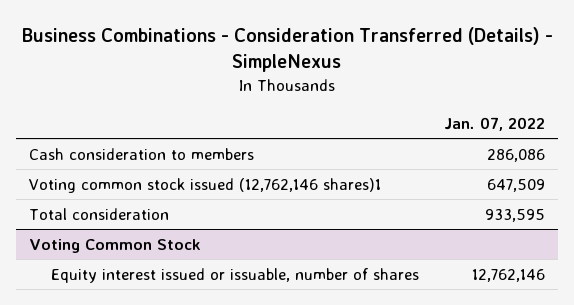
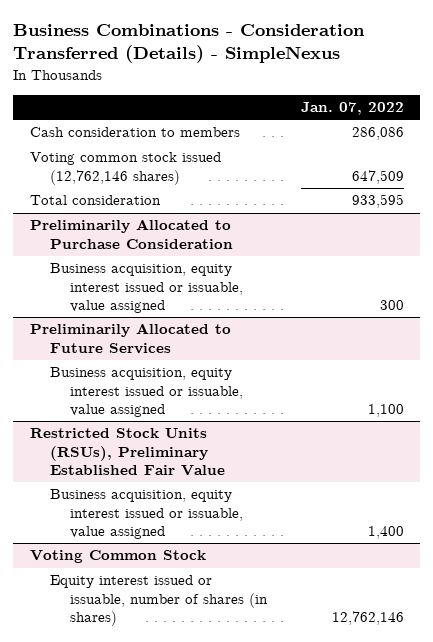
- Voting common stock issued (12,762,146 shares)1 | 647,509
+ Voting common stock issued (12,762,146 shares) | 647,509
+ Preliminarily Allocated to Purchase Consideration
+ Business acquisition, equity interest issued or issuable, value assigned | 300
+ Preliminarily Allocated to Future Services
+ Business acquisition, equity interest issued or issuable, value assigned | 1,100
+ Restricted Stock Units (RSUs), Preliminary Established Fair Value
+ Business acquisition, equity interest issued or issuable, value assigned | 1,400
@ Voting Common Stock
- Equity interest issued or issuable, number of shares | 12,762,146
+ Equity interest issued or issuable, number of shares (in shares) | 12,762,146

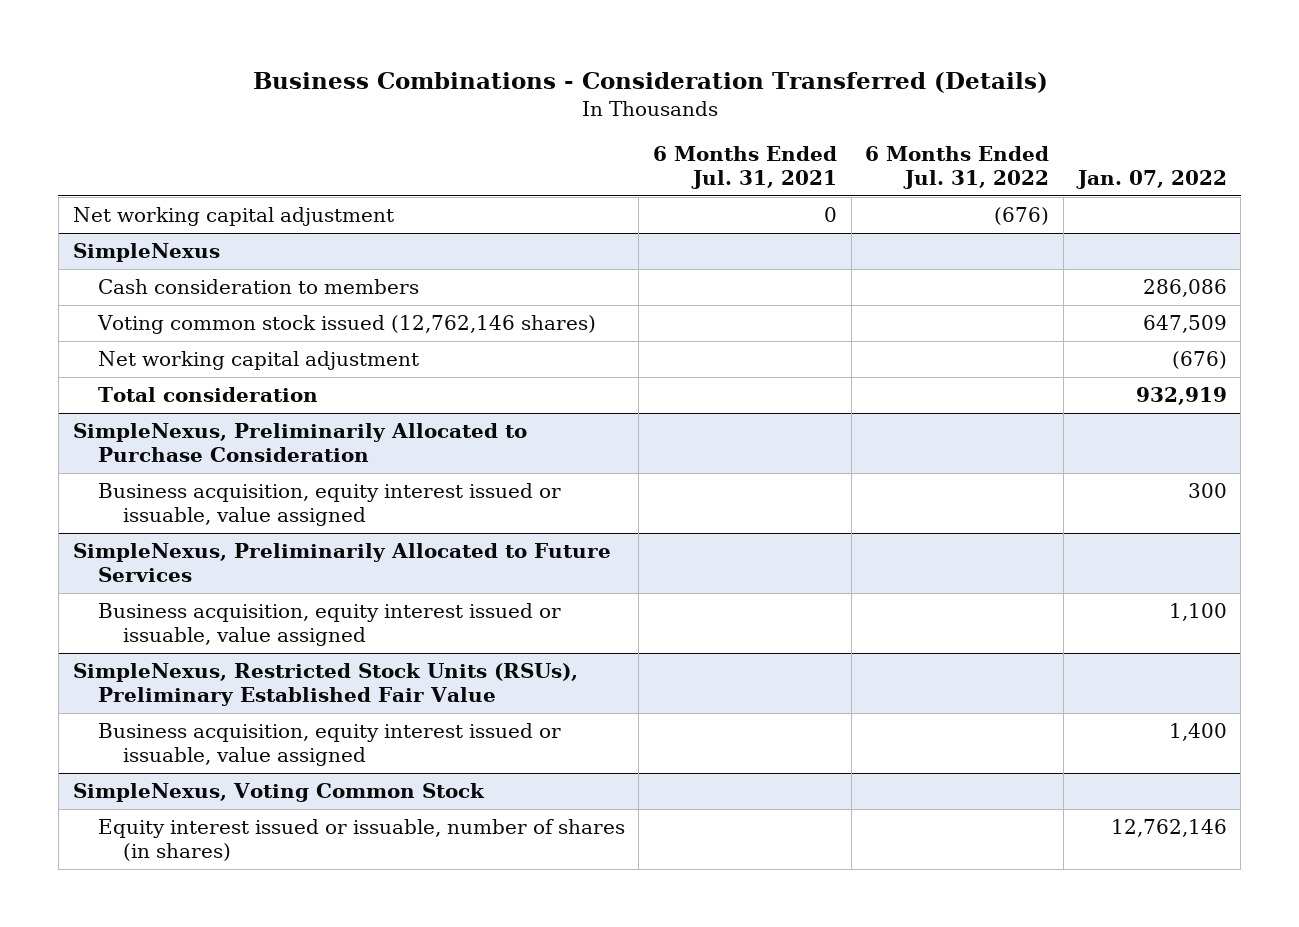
- Business Combinations - Consideration Transferred (Details) - SimpleNexus
+ Business Combinations - Consideration Transferred (Details)
- | Jan. 07, 2022
+ | 6 Months Ended Jul. 31, 2021 | 6 Months Ended Jul. 31, 2022 | Jan. 07, 2022
+ Net working capital adjustment | 0 | (676) |
+ SimpleNexus
- Total consideration | 933,595
- Preliminarily Allocated to Purchase Consideration
+ Net working capital adjustment | | | (676)
+ Total consideration | | | 932,919
+ SimpleNexus, Preliminarily Allocated to Purchase Consideration
- Preliminarily Allocated to Future Services
+ SimpleNexus, Preliminarily Allocated to Future Services
- Restricted Stock Units (RSUs), Preliminary Established Fair Value
+ SimpleNexus, Restricted Stock Units (RSUs), Preliminary Established Fair Value
- Voting Common Stock
+ SimpleNexus, Voting Common Stock

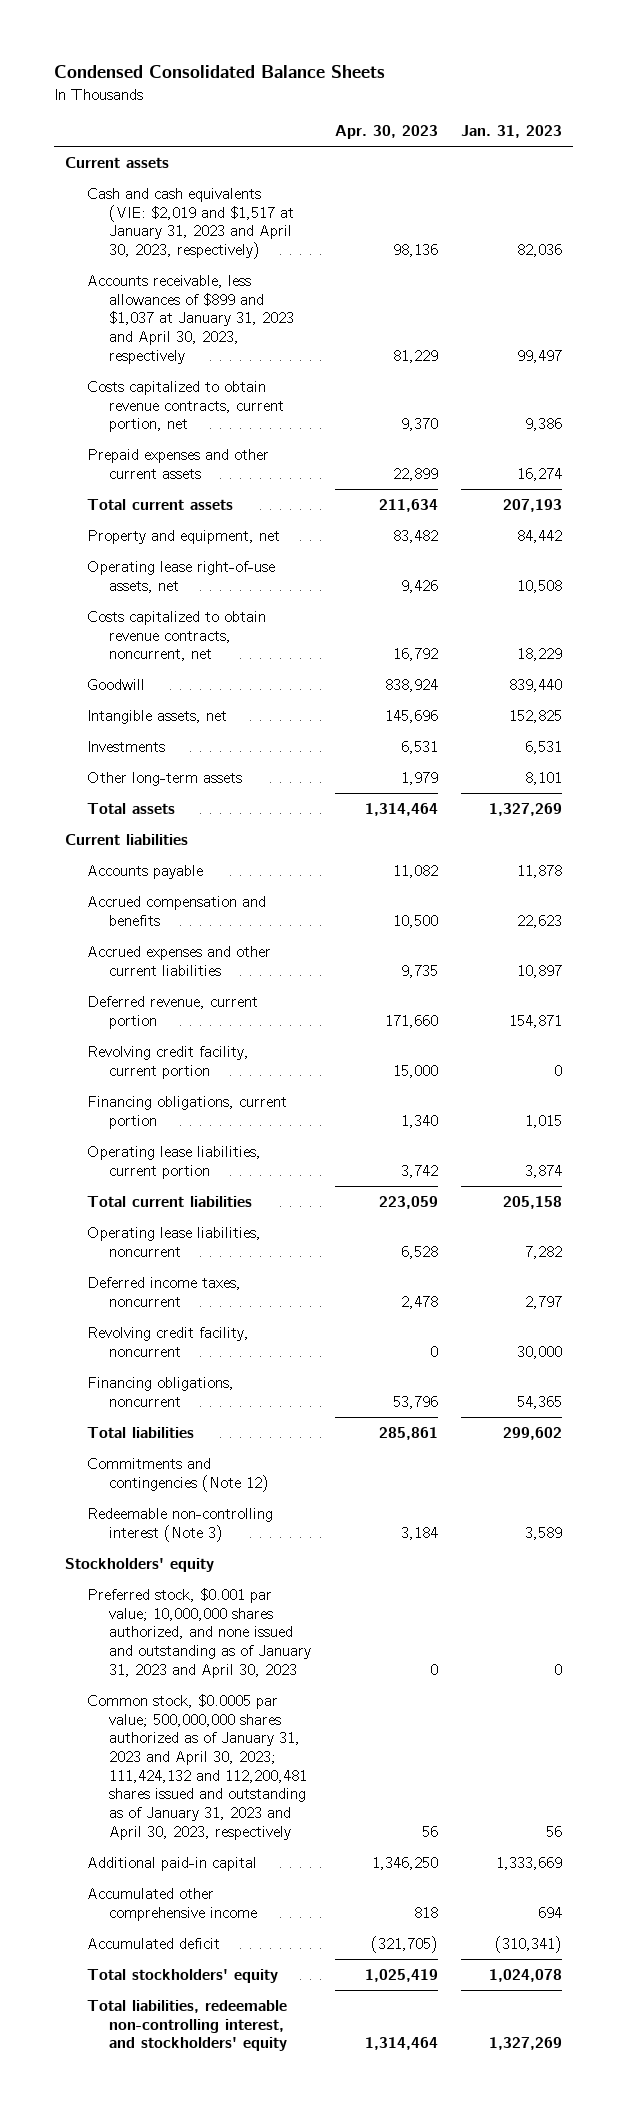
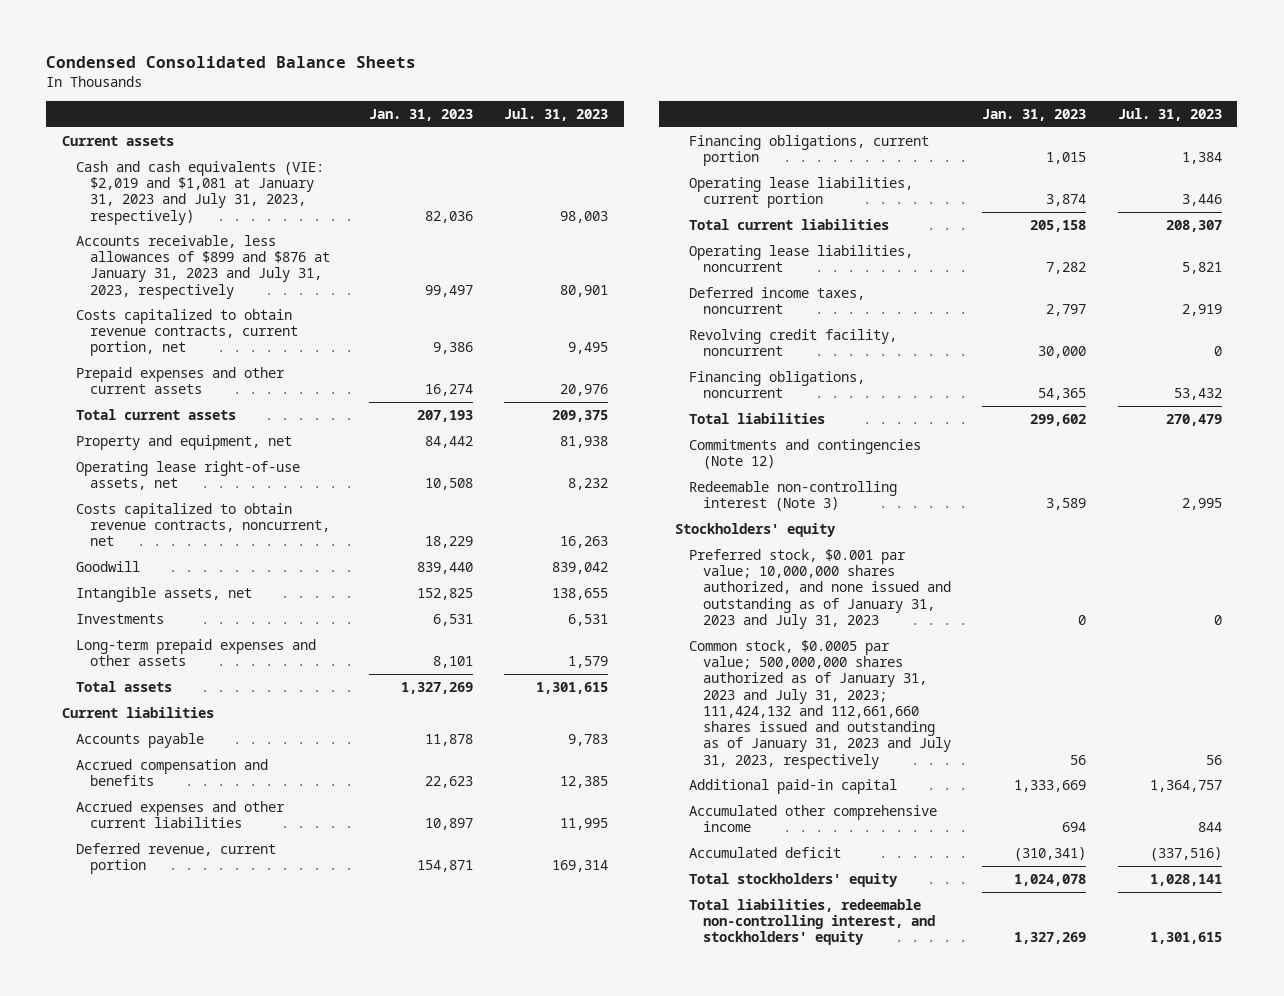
- | Apr. 30, 2023 | Jan. 31, 2023
+ | Jan. 31, 2023 | Jul. 31, 2023
- Cash and cash equivalents (VIE: $2,019 and $1,517 at January 31, 2023 and April 30, 2023, respectively) | 98,136 | 82,036
- Accounts receivable, less allowances of $899 and $1,037 at January 31, 2023 and April 30, 2023, respectively | 81,229 | 99,497
+ Cash and cash equivalents (VIE: $2,019 and $1,081 at January 31, 2023 and July 31, 2023, respectively) | 82,036 | 98,003
+ Accounts receivable, less allowances of $899 and $876 at January 31, 2023 and July 31, 2023, respectively | 99,497 | 80,901
- Other long-term assets | 1,979 | 8,101
+ Long-term prepaid expenses and other assets | 8,101 | 1,579
- Revolving credit facility, current portion | 15,000 | 0
- Preferred stock, $0.001 par value; 10,000,000 shares authorized, and none issued and outstanding as of January 31, 2023 and April 30, 2023 | 0 | 0
- Common stock, $0.0005 par value; 500,000,000 shares authorized as of January 31, 2023 and April 30, 2023; 111,424,132 and 112,200,481 shares issued and outstanding as of January 31, 2023 and April 30, 2023, respectively | 56 | 56
+ Preferred stock, $0.001 par value; 10,000,000 shares authorized, and none issued and outstanding as of January 31, 2023 and July 31, 2023 | 0 | 0
+ Common stock, $0.0005 par value; 500,000,000 shares authorized as of January 31, 2023 and July 31, 2023; 111,424,132 and 112,661,660 shares issued and outstanding as of January 31, 2023 and July 31, 2023, respectively | 56 | 56

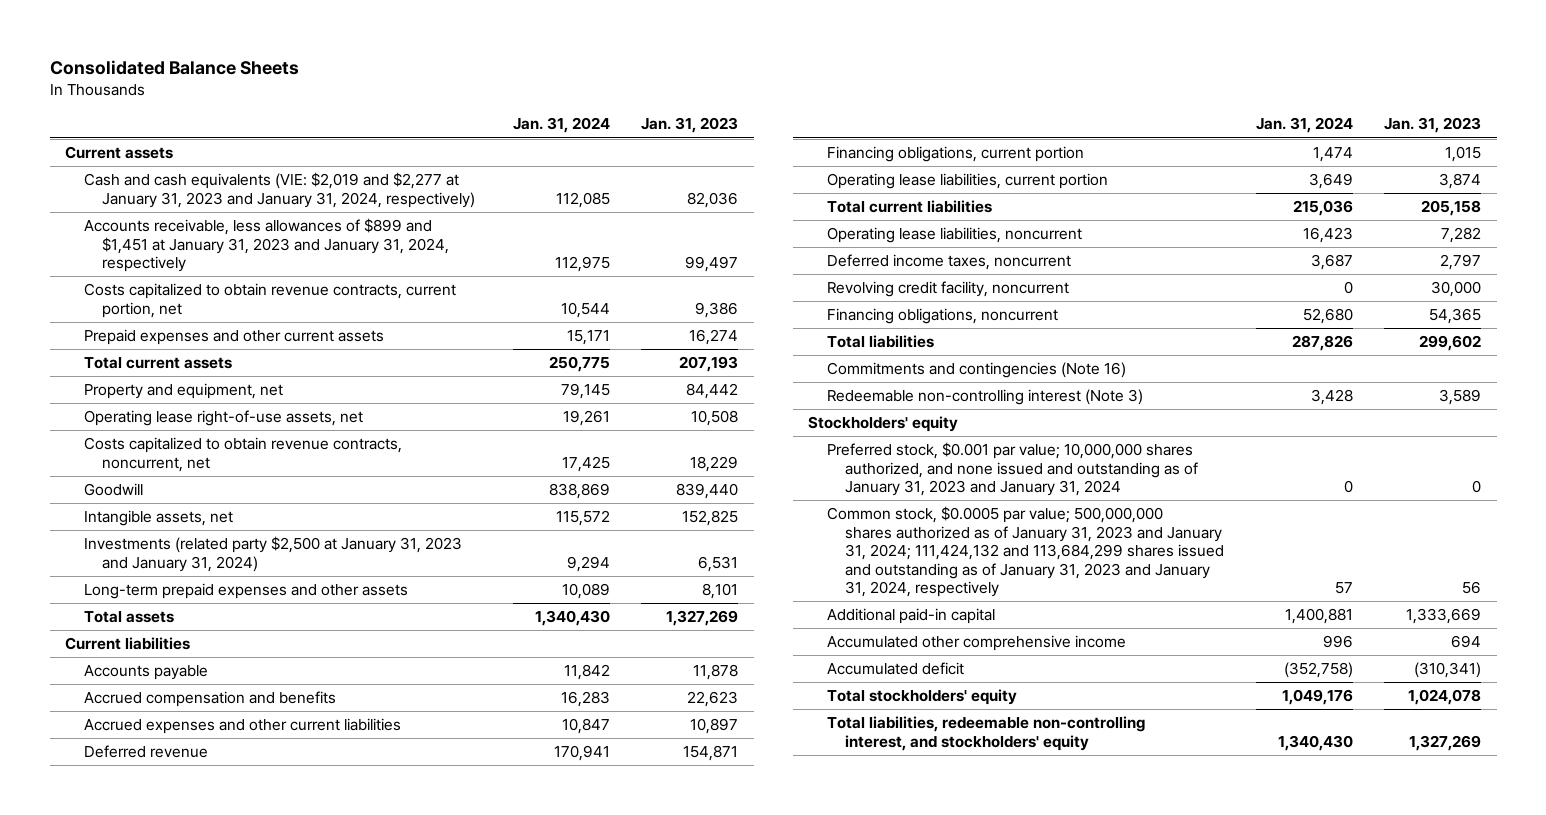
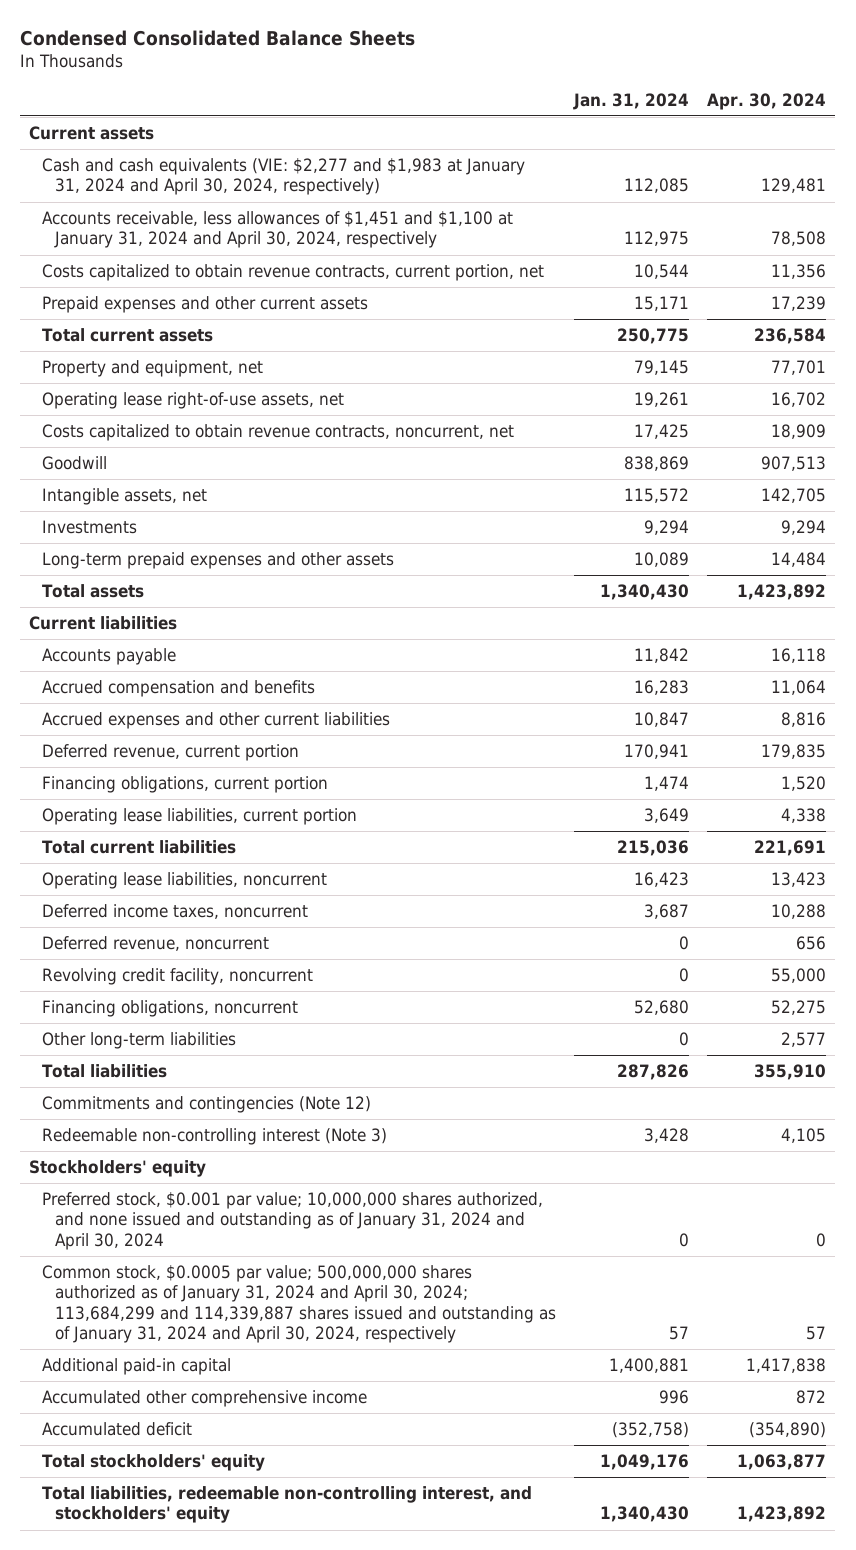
- Consolidated Balance Sheets
+ Condensed Consolidated Balance Sheets
- | Jan. 31, 2024 | Jan. 31, 2023
+ | Jan. 31, 2024 | Apr. 30, 2024
- Cash and cash equivalents (VIE: $2,019 and $2,277 at January 31, 2023 and January 31, 2024, respectively) | 112,085 | 82,036
- Accounts receivable, less allowances of $899 and $1,451 at January 31, 2023 and January 31, 2024, respectively | 112,975 | 99,497
+ Cash and cash equivalents (VIE: $2,277 and $1,983 at January 31, 2024 and April 30, 2024, respectively) | 112,085 | 129,481
+ Accounts receivable, less allowances of $1,451 and $1,100 at January 31, 2024 and April 30, 2024, respectively | 112,975 | 78,508
- Investments (related party $2,500 at January 31, 2023 and January 31, 2024) | 9,294 | 6,531
+ Investments | 9,294 | 9,294
- Deferred revenue | 170,941 | 154,871
+ Deferred revenue, current portion | 170,941 | 179,835
+ Deferred revenue, noncurrent | 0 | 656
+ Other long-term liabilities | 0 | 2,577
- Commitments and contingencies (Note 16)
+ Commitments and contingencies (Note 12)
- Preferred stock, $0.001 par value; 10,000,000 shares authorized, and none issued and outstanding as of January 31, 2023 and January 31, 2024 | 0 | 0
- Common stock, $0.0005 par value; 500,000,000 shares authorized as of January 31, 2023 and January 31, 2024; 111,424,132 and 113,684,299 shares issued and outstanding as of January 31, 2023 and January 31, 2024, respectively | 57 | 56
+ Preferred stock, $0.001 par value; 10,000,000 shares authorized, and none issued and outstanding as of January 31, 2024 and April 30, 2024 | 0 | 0
+ Common stock, $0.0005 par value; 500,000,000 shares authorized as of January 31, 2024 and April 30, 2024; 113,684,299 and 114,339,887 shares issued and outstanding as of January 31, 2024 and April 30, 2024, respectively | 57 | 57

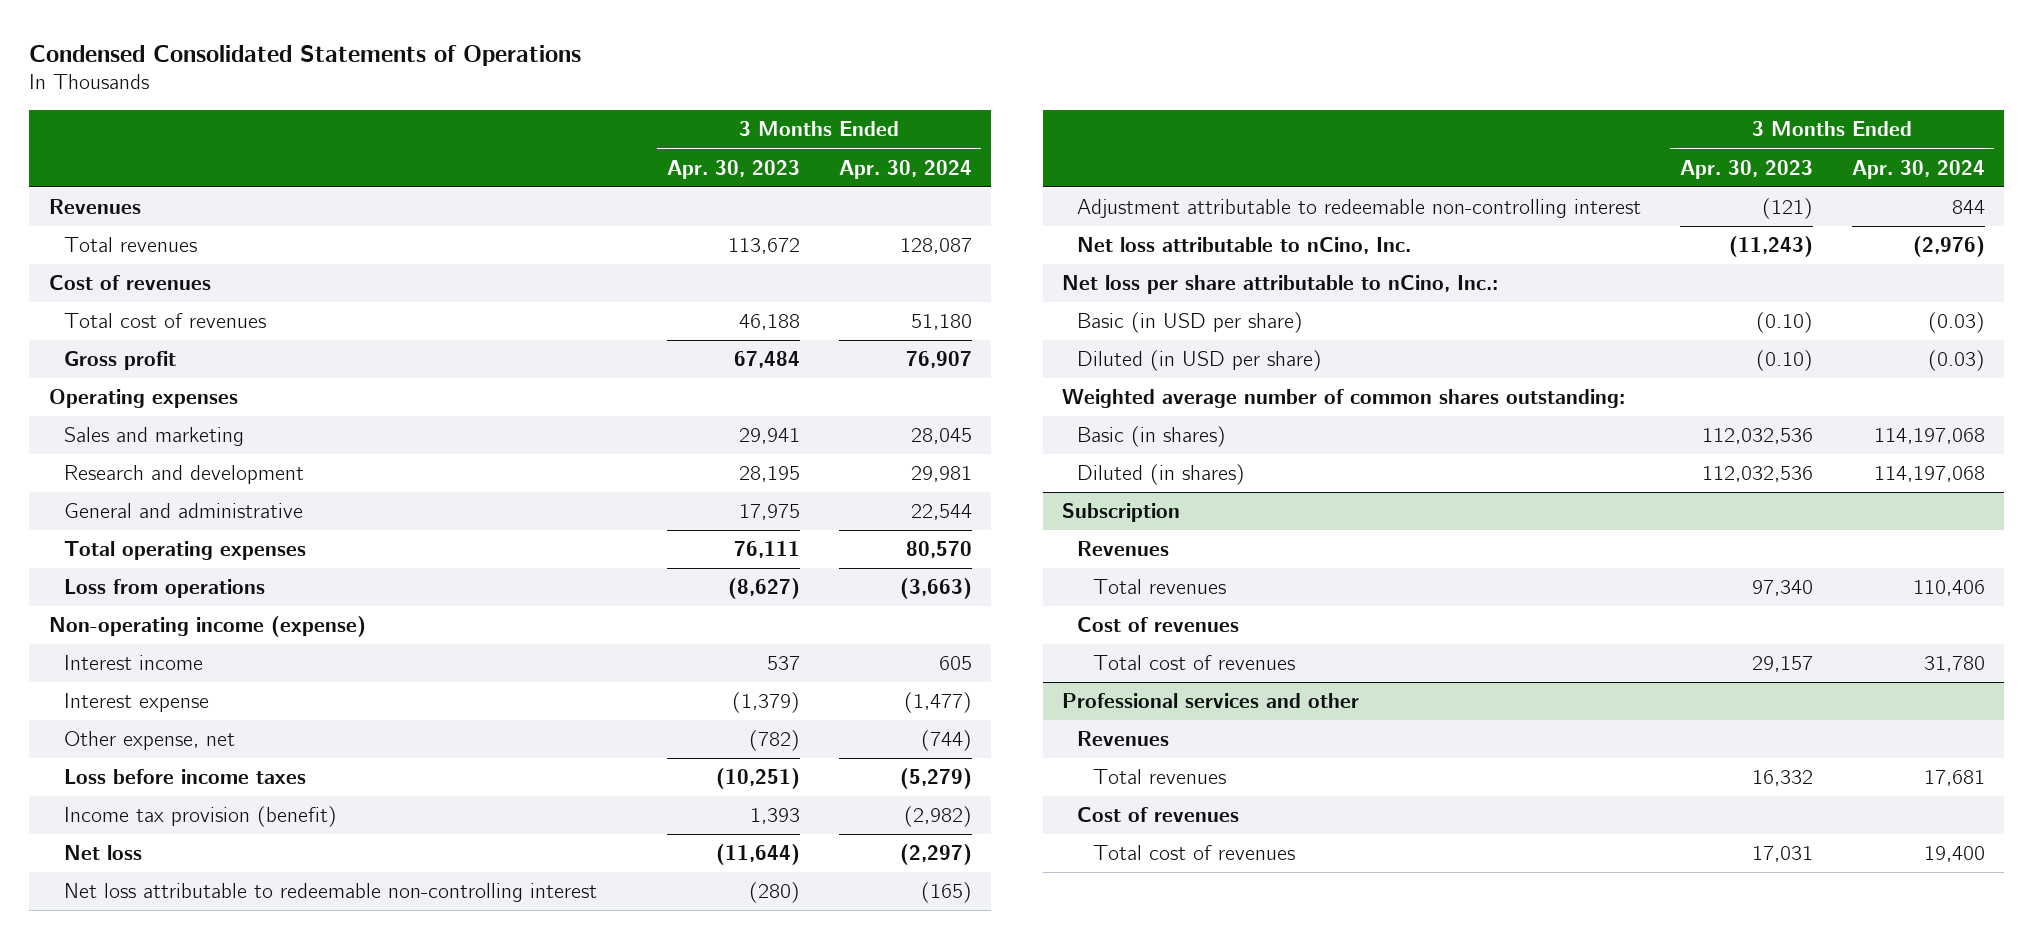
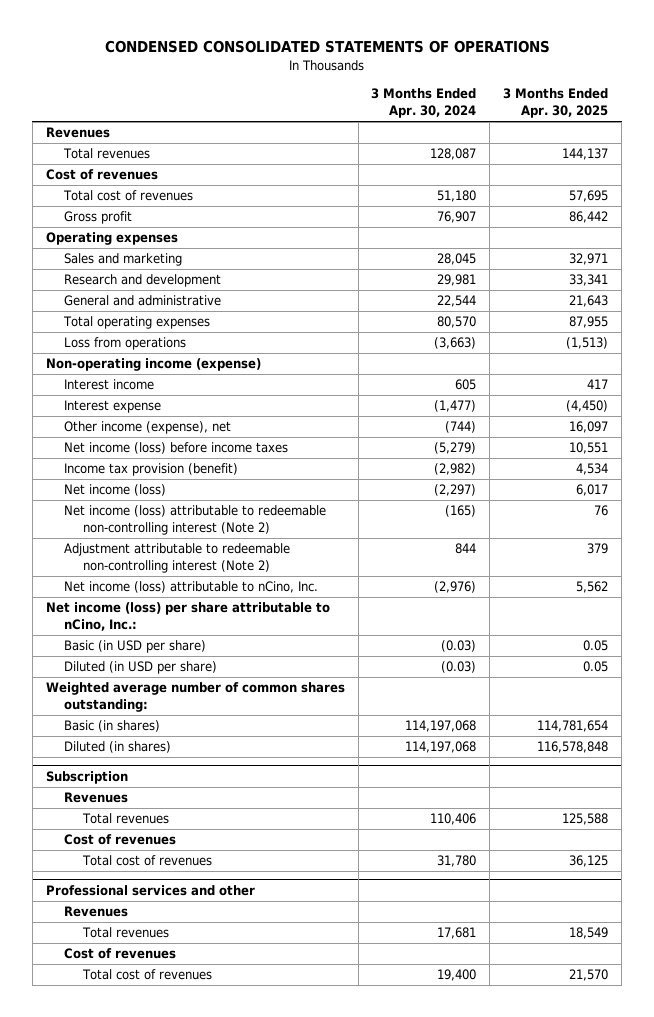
- Condensed Consolidated Statements of Operations
+ CONDENSED CONSOLIDATED STATEMENTS OF OPERATIONS
- | 3 Months Ended Apr. 30, 2023 | 3 Months Ended Apr. 30, 2024
+ | 3 Months Ended Apr. 30, 2024 | 3 Months Ended Apr. 30, 2025
- Other expense, net | (782) | (744)
- Loss before income taxes | (10,251) | (5,279)
+ Other income (expense), net | (744) | 16,097
+ Net income (loss) before income taxes | (5,279) | 10,551
- Net loss | (11,644) | (2,297)
- Net loss attributable to redeemable non-controlling interest | (280) | (165)
- Adjustment attributable to redeemable non-controlling interest | (121) | 844
- Net loss attributable to nCino, Inc. | (11,243) | (2,976)
- Net loss per share attributable to nCino, Inc.:
+ Net income (loss) | (2,297) | 6,017
+ Net income (loss) attributable to redeemable non-controlling interest (Note 2) | (165) | 76
+ Adjustment attributable to redeemable non-controlling interest (Note 2) | 844 | 379
+ Net income (loss) attributable to nCino, Inc. | (2,976) | 5,562
+ Net income (loss) per share attributable to nCino, Inc.:

